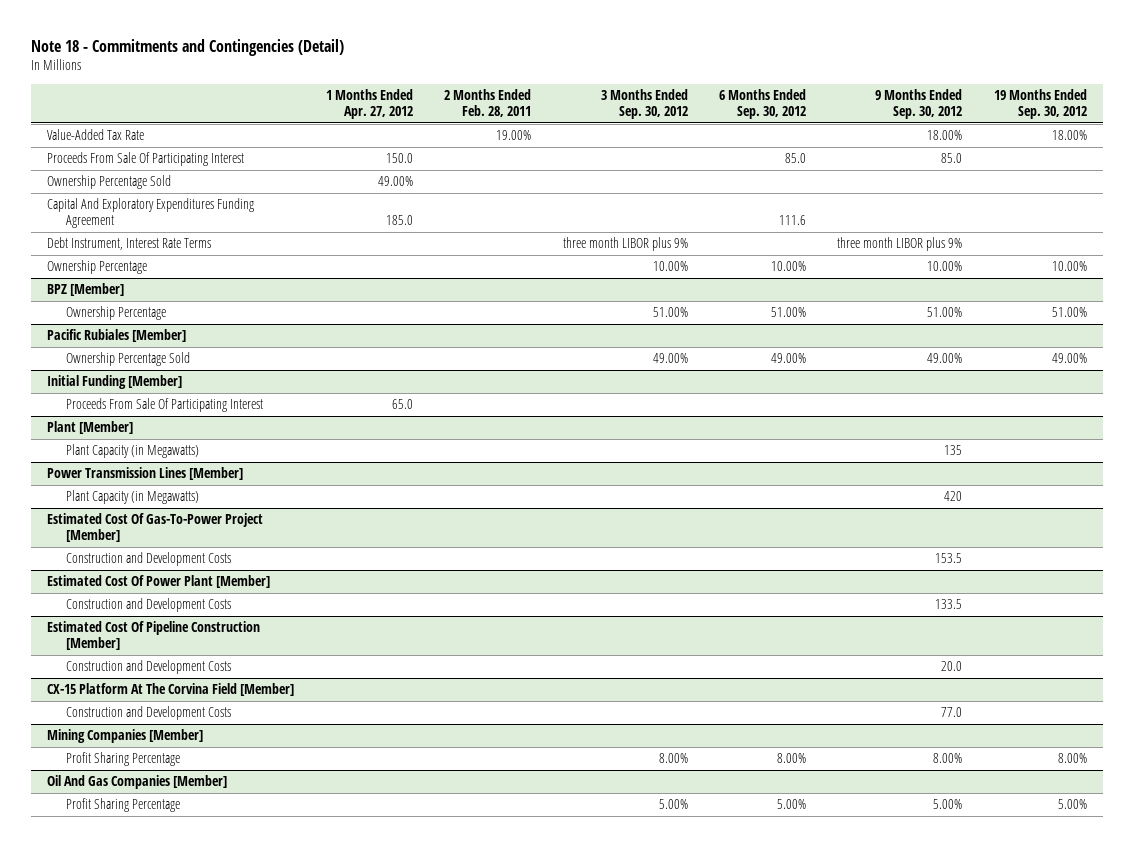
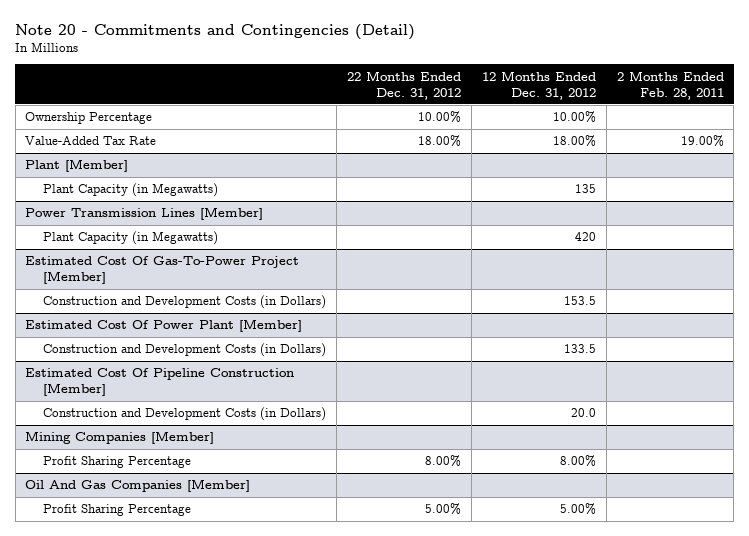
- Note 18 - Commitments and Contingencies (Detail)
+ Note 20 - Commitments and Contingencies (Detail)
- | 1 Months Ended Apr. 27, 2012 | 2 Months Ended Feb. 28, 2011 | 3 Months Ended Sep. 30, 2012 | 6 Months Ended Sep. 30, 2012 | 9 Months Ended Sep. 30, 2012 | 19 Months Ended Sep. 30, 2012
+ | 22 Months Ended Dec. 31, 2012 | 12 Months Ended Dec. 31, 2012 | 2 Months Ended Feb. 28, 2011
- Proceeds From Sale Of Participating Interest | 150.0 | | | 85.0 | 85.0 |
- Ownership Percentage Sold | 49.00% | | | | |
- Capital And Exploratory Expenditures Funding Agreement | 185.0 | | | 111.6 | |
- Debt Instrument, Interest Rate Terms | | | three month LIBOR plus 9% | | three month LIBOR plus 9% |
- BPZ [Member]
- Ownership Percentage | | | 51.00% | 51.00% | 51.00% | 51.00%
- Pacific Rubiales [Member]
- Ownership Percentage Sold | | | 49.00% | 49.00% | 49.00% | 49.00%
- Initial Funding [Member]
- Proceeds From Sale Of Participating Interest | 65.0 | | | | |
moved down: Value-Added Tax Rate | 18.00% | 18.00% | 19.00%
@ Estimated Cost Of Gas-To-Power Project [Member]
- Construction and Development Costs | | | | | 153.5 |
+ Construction and Development Costs (in Dollars) | | 153.5 |
@ Estimated Cost Of Power Plant [Member]
- Construction and Development Costs | | | | | 133.5 |
+ Construction and Development Costs (in Dollars) | | 133.5 |
@ Estimated Cost Of Pipeline Construction [Member]
- Construction and Development Costs | | | | | 20.0 |
- CX-15 Platform At The Corvina Field [Member]
- Construction and Development Costs | | | | | 77.0 |
@ Estimated Cost Of Pipeline Construction [Member]
+ Construction and Development Costs (in Dollars) | | 20.0 |

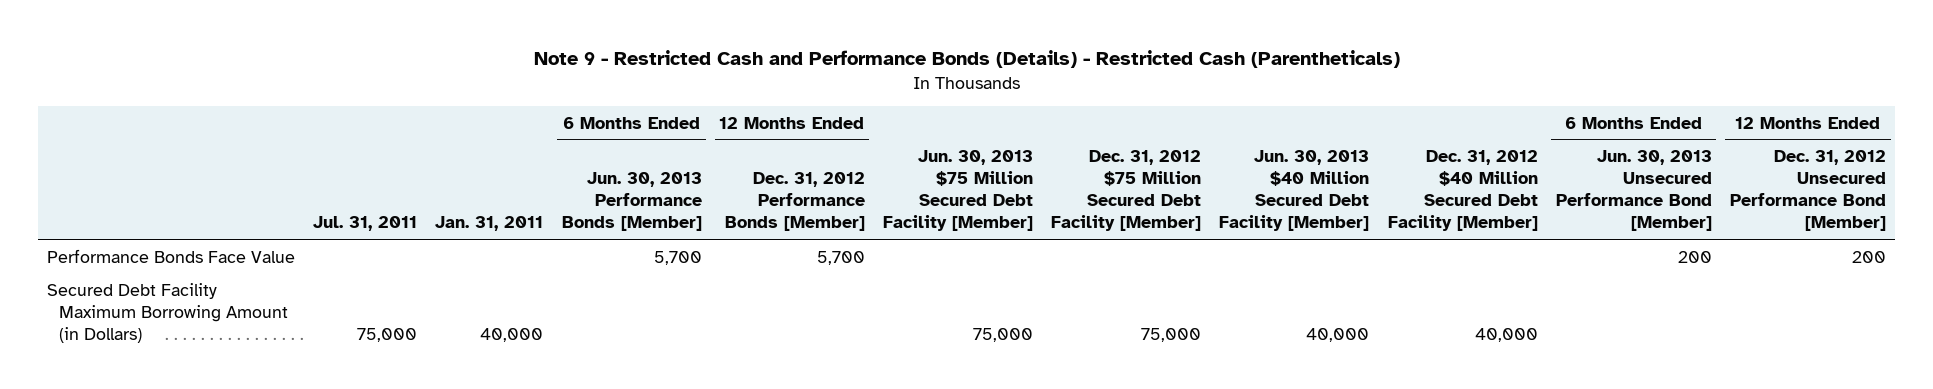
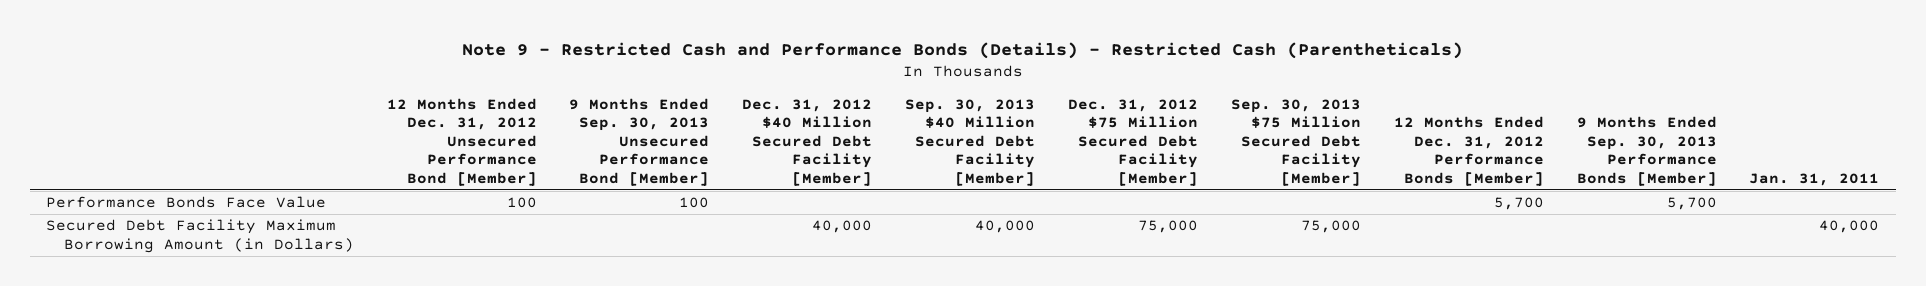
- | Jul. 31, 2011 | Jan. 31, 2011 | 6 Months Ended Jun. 30, 2013 Performance Bonds [Member] | 12 Months Ended Dec. 31, 2012 Performance Bonds [Member] | Jun. 30, 2013 $75 Million Secured Debt Facility [Member] | Dec. 31, 2012 $75 Million Secured Debt Facility [Member] | Jun. 30, 2013 $40 Million Secured Debt Facility [Member] | Dec. 31, 2012 $40 Million Secured Debt Facility [Member] | 6 Months Ended Jun. 30, 2013 Unsecured Performance Bond [Member] | 12 Months Ended Dec. 31, 2012 Unsecured Performance Bond [Member]
+ | 12 Months Ended Dec. 31, 2012 Unsecured Performance Bond [Member] | 9 Months Ended Sep. 30, 2013 Unsecured Performance Bond [Member] | Dec. 31, 2012 $40 Million Secured Debt Facility [Member] | Sep. 30, 2013 $40 Million Secured Debt Facility [Member] | Dec. 31, 2012 $75 Million Secured Debt Facility [Member] | Sep. 30, 2013 $75 Million Secured Debt Facility [Member] | 12 Months Ended Dec. 31, 2012 Performance Bonds [Member] | 9 Months Ended Sep. 30, 2013 Performance Bonds [Member] | Jan. 31, 2011
- Performance Bonds Face Value | | | 5,700 | 5,700 | | | | | 200 | 200
+ Performance Bonds Face Value | 100 | 100 | | | | | 5,700 | 5,700 |

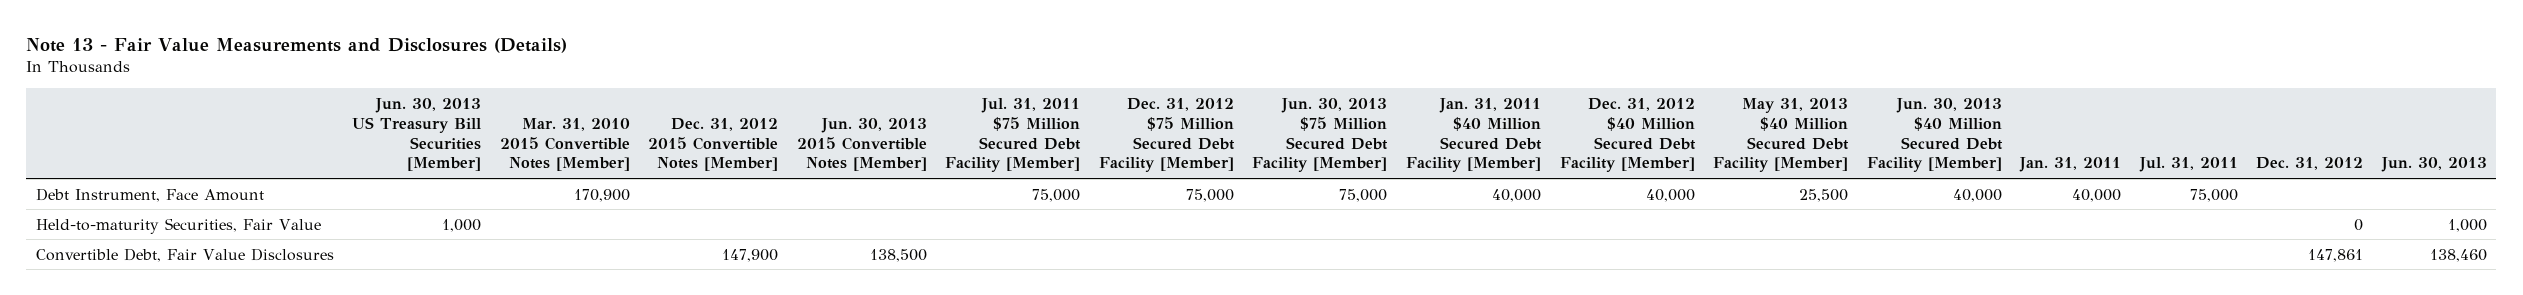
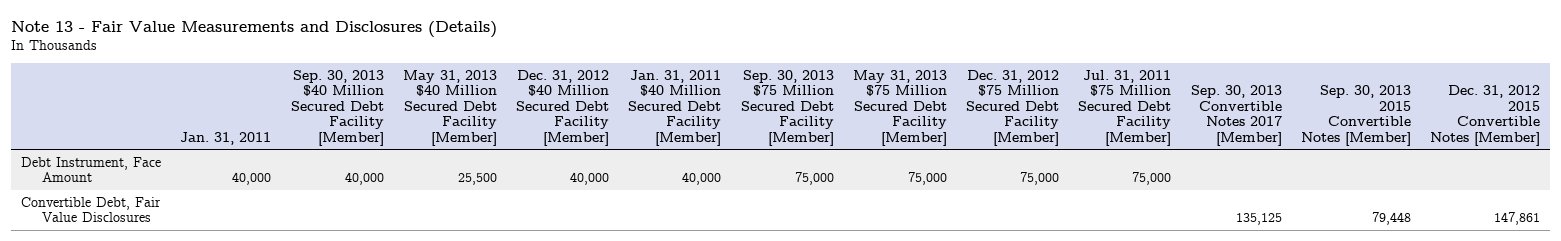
- | Jun. 30, 2013 US Treasury Bill Securities [Member] | Mar. 31, 2010 2015 Convertible Notes [Member] | Dec. 31, 2012 2015 Convertible Notes [Member] | Jun. 30, 2013 2015 Convertible Notes [Member] | Jul. 31, 2011 $75 Million Secured Debt Facility [Member] | Dec. 31, 2012 $75 Million Secured Debt Facility [Member] | Jun. 30, 2013 $75 Million Secured Debt Facility [Member] | Jan. 31, 2011 $40 Million Secured Debt Facility [Member] | Dec. 31, 2012 $40 Million Secured Debt Facility [Member] | May 31, 2013 $40 Million Secured Debt Facility [Member] | Jun. 30, 2013 $40 Million Secured Debt Facility [Member] | Jan. 31, 2011 | Jul. 31, 2011 | Dec. 31, 2012 | Jun. 30, 2013
+ | Jan. 31, 2011 | Sep. 30, 2013 $40 Million Secured Debt Facility [Member] | May 31, 2013 $40 Million Secured Debt Facility [Member] | Dec. 31, 2012 $40 Million Secured Debt Facility [Member] | Jan. 31, 2011 $40 Million Secured Debt Facility [Member] | Sep. 30, 2013 $75 Million Secured Debt Facility [Member] | May 31, 2013 $75 Million Secured Debt Facility [Member] | Dec. 31, 2012 $75 Million Secured Debt Facility [Member] | Jul. 31, 2011 $75 Million Secured Debt Facility [Member] | Sep. 30, 2013 Convertible Notes 2017 [Member] | Sep. 30, 2013 2015 Convertible Notes [Member] | Dec. 31, 2012 2015 Convertible Notes [Member]
- Held-to-maturity Securities, Fair Value | 1,000 | | | | | | | | | | | | | 0 | 1,000
- Convertible Debt, Fair Value Disclosures | | | 147,900 | 138,500 | | | | | | | | | | 147,861 | 138,460
+ Convertible Debt, Fair Value Disclosures | | | | | | | | | | 135,125 | 79,448 | 147,861

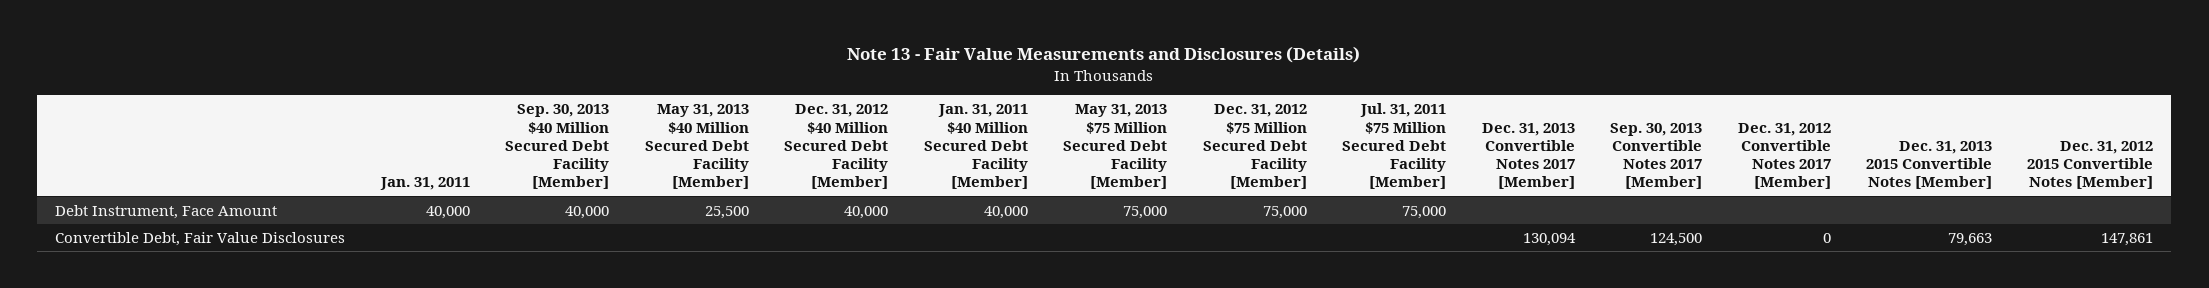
- | Jan. 31, 2011 | Sep. 30, 2013 $40 Million Secured Debt Facility [Member] | May 31, 2013 $40 Million Secured Debt Facility [Member] | Dec. 31, 2012 $40 Million Secured Debt Facility [Member] | Jan. 31, 2011 $40 Million Secured Debt Facility [Member] | Sep. 30, 2013 $75 Million Secured Debt Facility [Member] | May 31, 2013 $75 Million Secured Debt Facility [Member] | Dec. 31, 2012 $75 Million Secured Debt Facility [Member] | Jul. 31, 2011 $75 Million Secured Debt Facility [Member] | Sep. 30, 2013 Convertible Notes 2017 [Member] | Sep. 30, 2013 2015 Convertible Notes [Member] | Dec. 31, 2012 2015 Convertible Notes [Member]
+ | Jan. 31, 2011 | Sep. 30, 2013 $40 Million Secured Debt Facility [Member] | May 31, 2013 $40 Million Secured Debt Facility [Member] | Dec. 31, 2012 $40 Million Secured Debt Facility [Member] | Jan. 31, 2011 $40 Million Secured Debt Facility [Member] | May 31, 2013 $75 Million Secured Debt Facility [Member] | Dec. 31, 2012 $75 Million Secured Debt Facility [Member] | Jul. 31, 2011 $75 Million Secured Debt Facility [Member] | Dec. 31, 2013 Convertible Notes 2017 [Member] | Sep. 30, 2013 Convertible Notes 2017 [Member] | Dec. 31, 2012 Convertible Notes 2017 [Member] | Dec. 31, 2013 2015 Convertible Notes [Member] | Dec. 31, 2012 2015 Convertible Notes [Member]
- Convertible Debt, Fair Value Disclosures | | | | | | | | | | 135,125 | 79,448 | 147,861
+ Convertible Debt, Fair Value Disclosures | | | | | | | | | 130,094 | 124,500 | 0 | 79,663 | 147,861

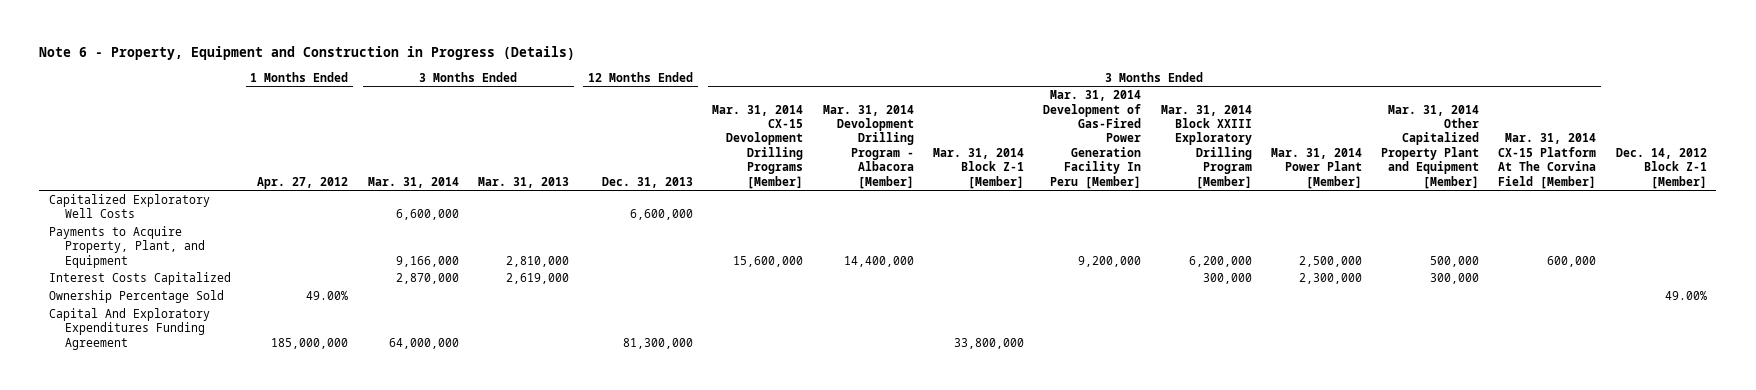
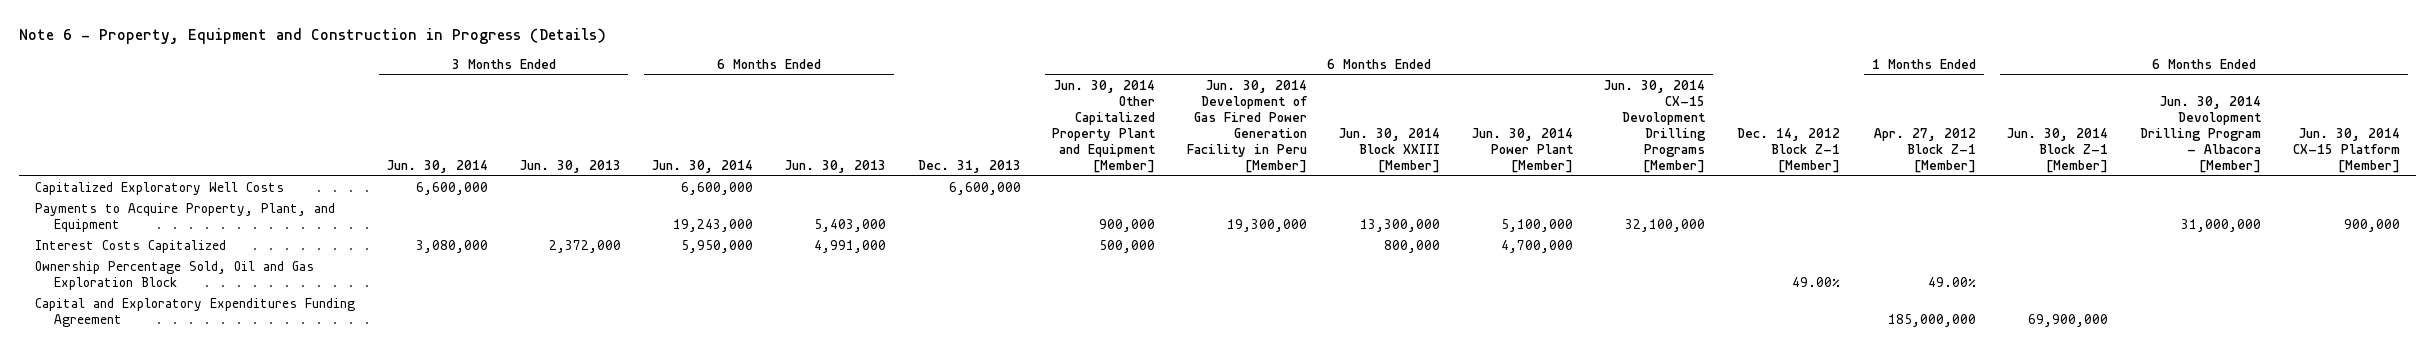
- | 1 Months Ended Apr. 27, 2012 | 3 Months Ended Mar. 31, 2014 | 3 Months Ended Mar. 31, 2013 | 12 Months Ended Dec. 31, 2013 | 3 Months Ended Mar. 31, 2014 CX-15 Devolopment Drilling Programs [Member] | 3 Months Ended Mar. 31, 2014 Devolopment Drilling Program - Albacora [Member] | 3 Months Ended Mar. 31, 2014 Block Z-1 [Member] | 3 Months Ended Mar. 31, 2014 Development of Gas-Fired Power Generation Facility In Peru [Member] | 3 Months Ended Mar. 31, 2014 Block XXIII Exploratory Drilling Program [Member] | 3 Months Ended Mar. 31, 2014 Power Plant [Member] | 3 Months Ended Mar. 31, 2014 Other Capitalized Property Plant and Equipment [Member] | 3 Months Ended Mar. 31, 2014 CX-15 Platform At The Corvina Field [Member] | Dec. 14, 2012 Block Z-1 [Member]
+ | 3 Months Ended Jun. 30, 2014 | 3 Months Ended Jun. 30, 2013 | 6 Months Ended Jun. 30, 2014 | 6 Months Ended Jun. 30, 2013 | Dec. 31, 2013 | 6 Months Ended Jun. 30, 2014 Other Capitalized Property Plant and Equipment [Member] | 6 Months Ended Jun. 30, 2014 Development of Gas Fired Power Generation Facility in Peru [Member] | 6 Months Ended Jun. 30, 2014 Block XXIII [Member] | 6 Months Ended Jun. 30, 2014 Power Plant [Member] | 6 Months Ended Jun. 30, 2014 CX-15 Devolopment Drilling Programs [Member] | Dec. 14, 2012 Block Z-1 [Member] | 1 Months Ended Apr. 27, 2012 Block Z-1 [Member] | 6 Months Ended Jun. 30, 2014 Block Z-1 [Member] | 6 Months Ended Jun. 30, 2014 Devolopment Drilling Program - Albacora [Member] | 6 Months Ended Jun. 30, 2014 CX-15 Platform [Member]
- Ownership Percentage Sold | 49.00% | | | | | | | | | | | | 49.00%
- Capital And Exploratory Expenditures Funding Agreement | 185,000,000 | 64,000,000 | | 81,300,000 | | | 33,800,000 | | | | | |
+ Ownership Percentage Sold, Oil and Gas Exploration Block | | | | | | | | | | | 49.00% | 49.00% | | |
+ Capital and Exploratory Expenditures Funding Agreement | | | | | | | | | | | | 185,000,000 | 69,900,000 | |

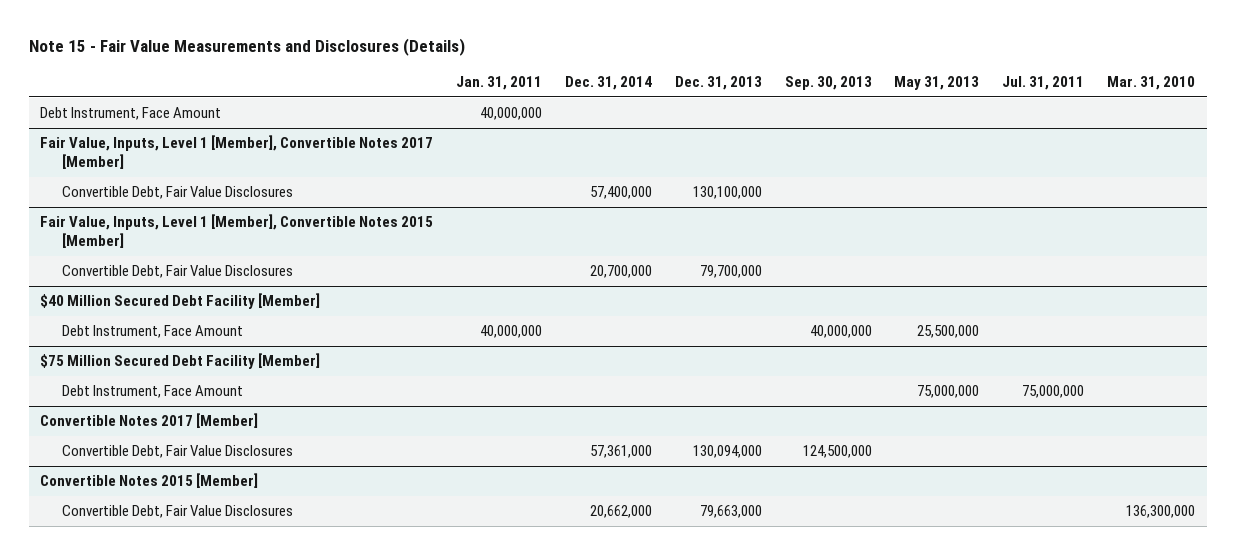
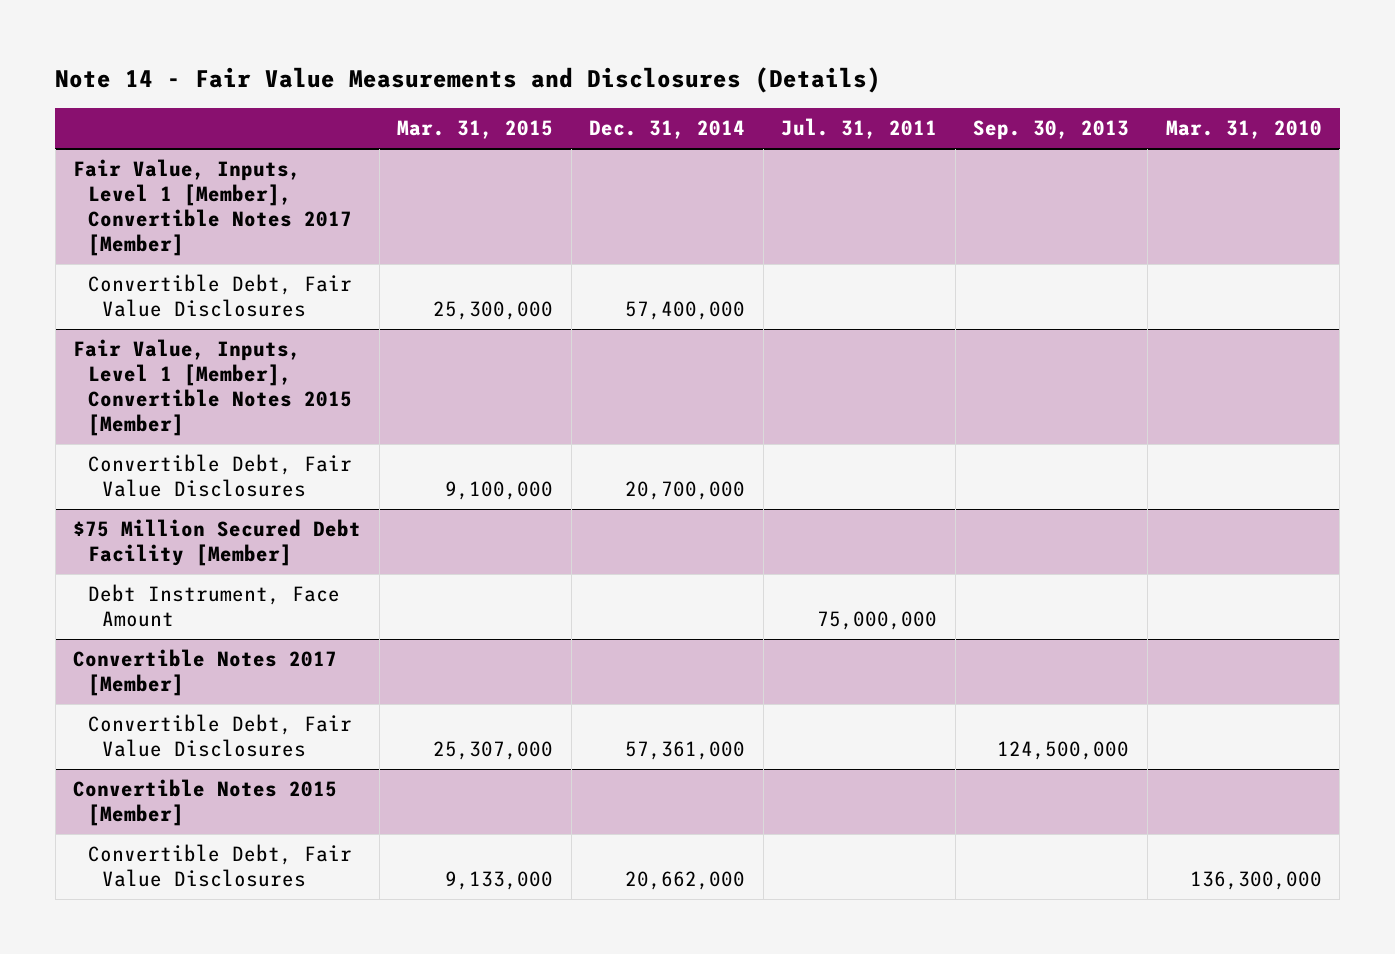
- Note 15 - Fair Value Measurements and Disclosures (Details)
+ Note 14 - Fair Value Measurements and Disclosures (Details)
- | Jan. 31, 2011 | Dec. 31, 2014 | Dec. 31, 2013 | Sep. 30, 2013 | May 31, 2013 | Jul. 31, 2011 | Mar. 31, 2010
+ | Mar. 31, 2015 | Dec. 31, 2014 | Jul. 31, 2011 | Sep. 30, 2013 | Mar. 31, 2010
- Debt Instrument, Face Amount | 40,000,000 | | | | | |
- $40 Million Secured Debt Facility [Member]
- Debt Instrument, Face Amount | 40,000,000 | | | 40,000,000 | 25,500,000 | |

